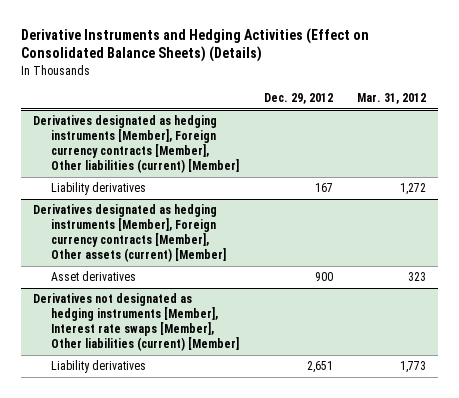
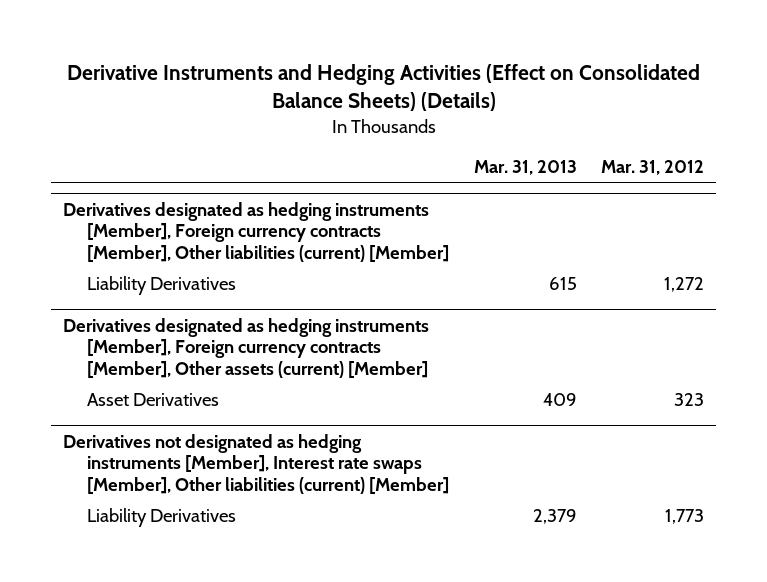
- | Dec. 29, 2012 | Mar. 31, 2012
+ | Mar. 31, 2013 | Mar. 31, 2012
@ Derivatives designated as hedging instruments [Member], Foreign currency contracts [Member], Other liabilities (current) [Member]
- Liability derivatives | 167 | 1,272
+ Liability Derivatives | 615 | 1,272
@ Derivatives designated as hedging instruments [Member], Foreign currency contracts [Member], Other assets (current) [Member]
- Asset derivatives | 900 | 323
+ Asset Derivatives | 409 | 323
@ Derivatives not designated as hedging instruments [Member], Interest rate swaps [Member], Other liabilities (current) [Member]
- Liability derivatives | 2,651 | 1,773
+ Liability Derivatives | 2,379 | 1,773

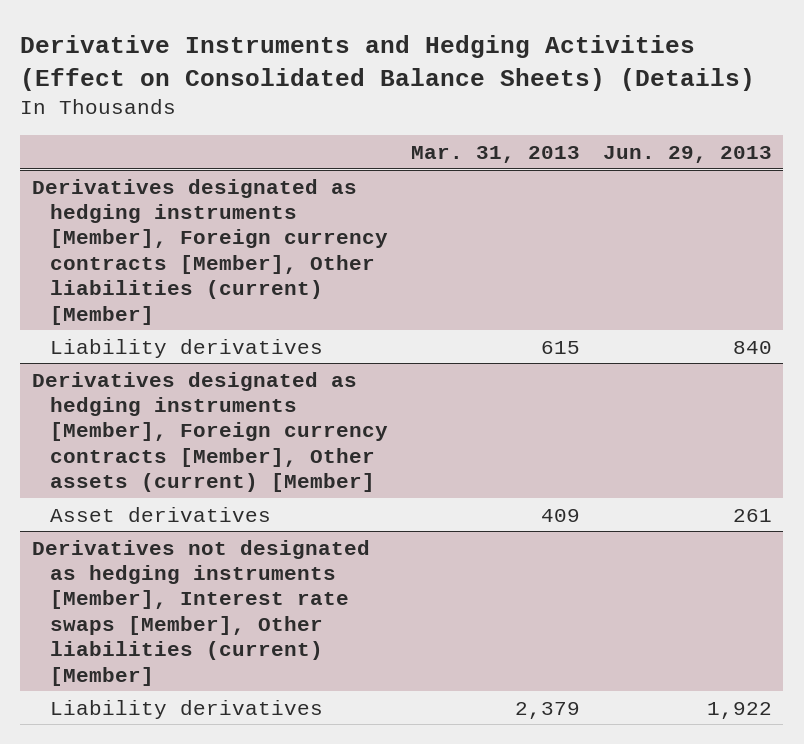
- | Mar. 31, 2013 | Mar. 31, 2012
+ | Mar. 31, 2013 | Jun. 29, 2013
@ Derivatives designated as hedging instruments [Member], Foreign currency contracts [Member], Other liabilities (current) [Member]
- Liability Derivatives | 615 | 1,272
+ Liability derivatives | 615 | 840
@ Derivatives designated as hedging instruments [Member], Foreign currency contracts [Member], Other assets (current) [Member]
- Asset Derivatives | 409 | 323
+ Asset derivatives | 409 | 261
@ Derivatives not designated as hedging instruments [Member], Interest rate swaps [Member], Other liabilities (current) [Member]
- Liability Derivatives | 2,379 | 1,773
+ Liability derivatives | 2,379 | 1,922

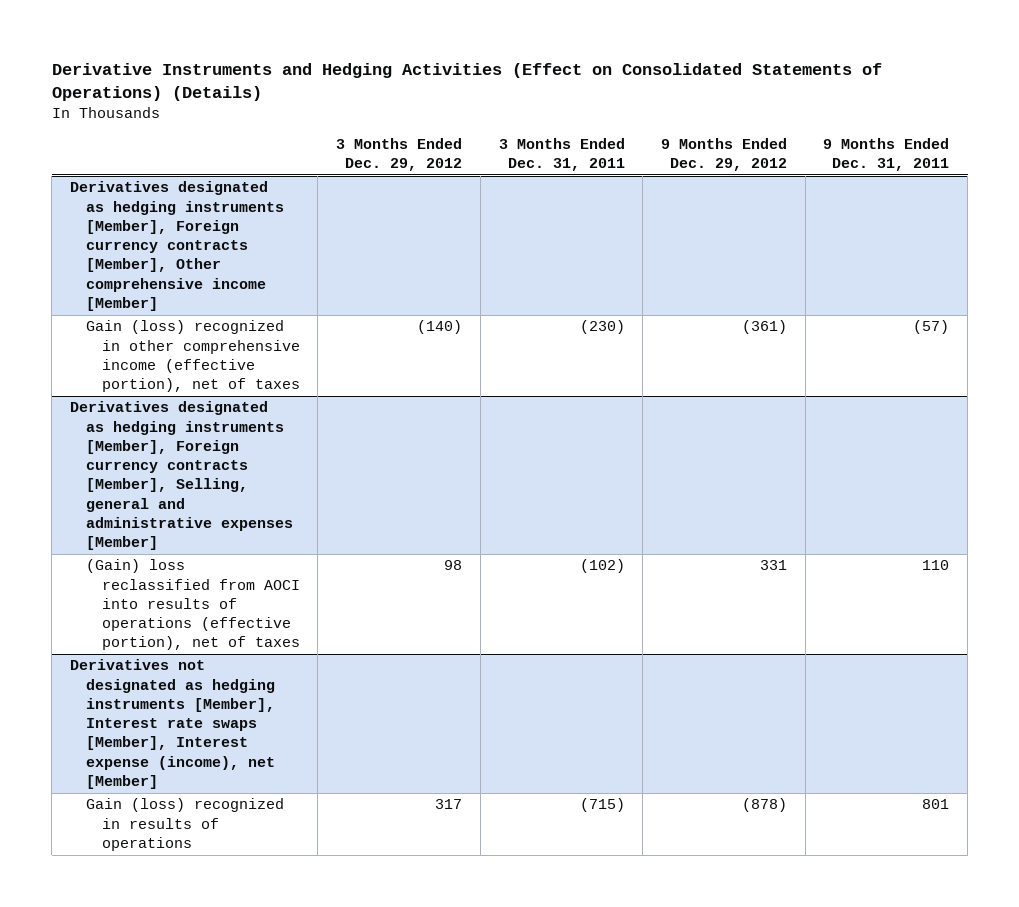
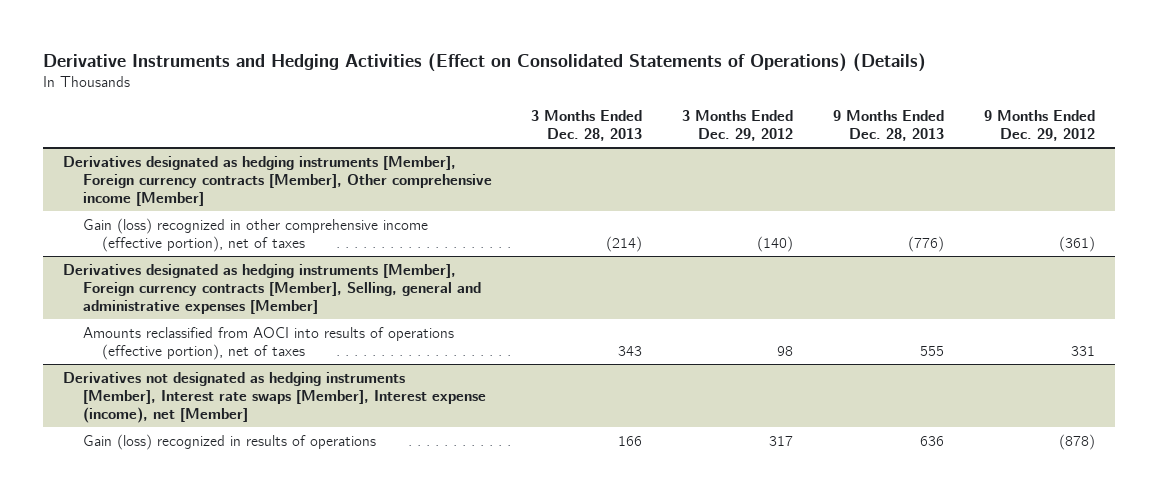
- | 3 Months Ended Dec. 29, 2012 | 3 Months Ended Dec. 31, 2011 | 9 Months Ended Dec. 29, 2012 | 9 Months Ended Dec. 31, 2011
+ | 3 Months Ended Dec. 28, 2013 | 3 Months Ended Dec. 29, 2012 | 9 Months Ended Dec. 28, 2013 | 9 Months Ended Dec. 29, 2012
@ Derivatives designated as hedging instruments [Member], Foreign currency contracts [Member], Selling, general and administrative expenses [Member]
- (Gain) loss reclassified from AOCI into results of operations (effective portion), net of taxes | 98 | (102) | 331 | 110
+ Amounts reclassified from AOCI into results of operations (effective portion), net of taxes | 343 | 98 | 555 | 331

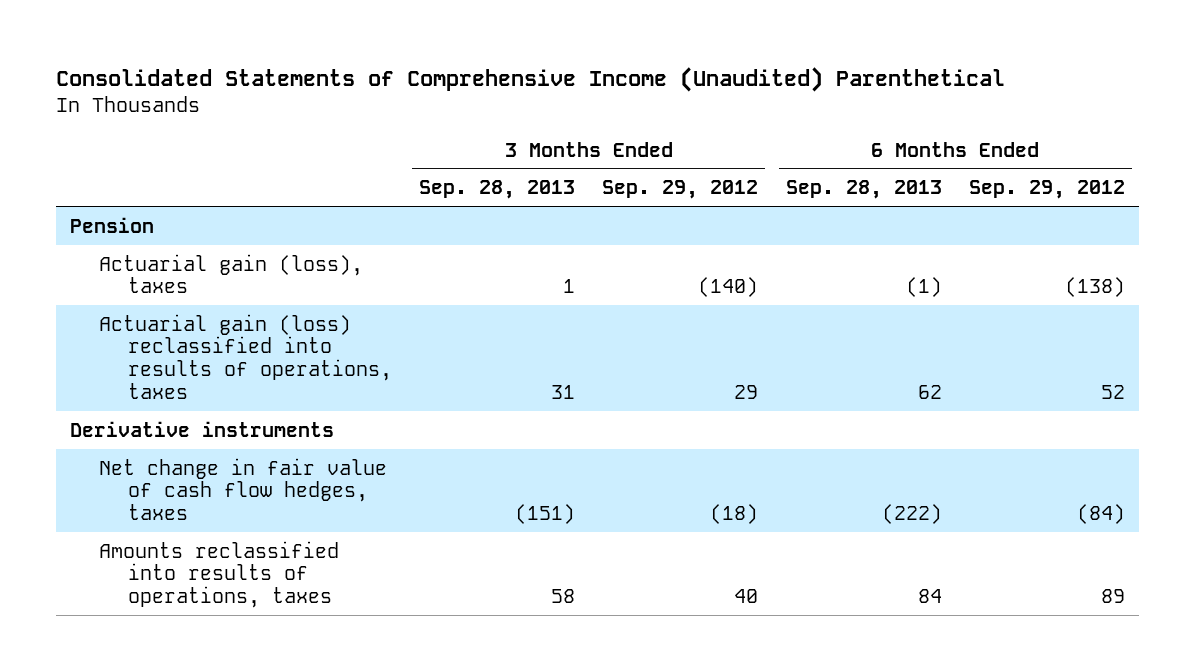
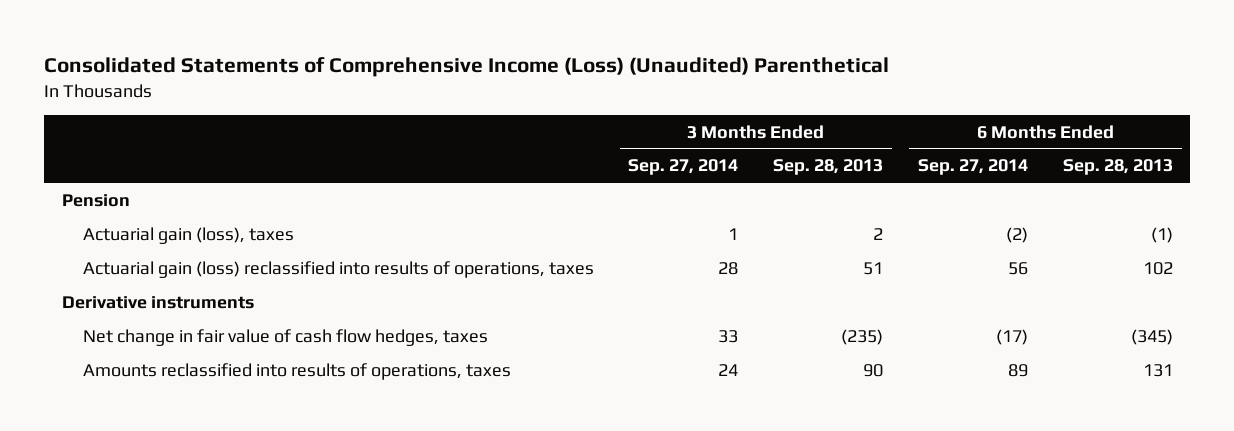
- Consolidated Statements of Comprehensive Income (Unaudited) Parenthetical
+ Consolidated Statements of Comprehensive Income (Loss) (Unaudited) Parenthetical
- | 3 Months Ended Sep. 28, 2013 | 3 Months Ended Sep. 29, 2012 | 6 Months Ended Sep. 28, 2013 | 6 Months Ended Sep. 29, 2012
+ | 3 Months Ended Sep. 27, 2014 | 3 Months Ended Sep. 28, 2013 | 6 Months Ended Sep. 27, 2014 | 6 Months Ended Sep. 28, 2013
- Actuarial gain (loss), taxes | 1 | (140) | (1) | (138)
- Actuarial gain (loss) reclassified into results of operations, taxes | 31 | 29 | 62 | 52
+ Actuarial gain (loss), taxes | 1 | 2 | (2) | (1)
+ Actuarial gain (loss) reclassified into results of operations, taxes | 28 | 51 | 56 | 102
- Net change in fair value of cash flow hedges, taxes | (151) | (18) | (222) | (84)
- Amounts reclassified into results of operations, taxes | 58 | 40 | 84 | 89
+ Net change in fair value of cash flow hedges, taxes | 33 | (235) | (17) | (345)
+ Amounts reclassified into results of operations, taxes | 24 | 90 | 89 | 131

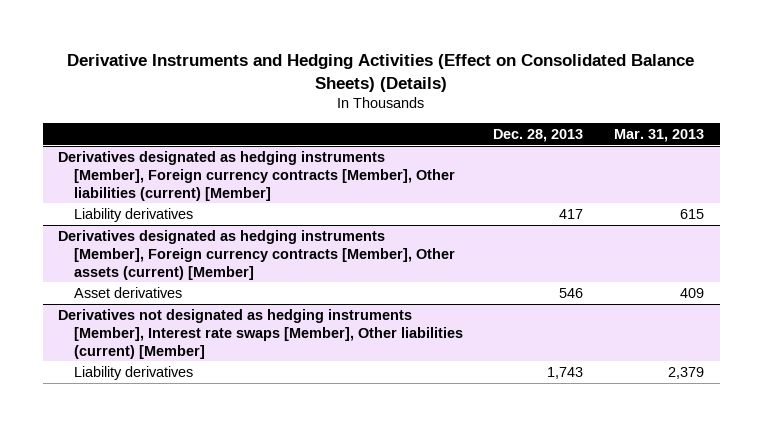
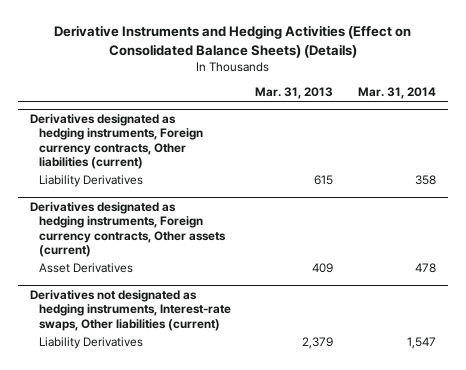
- | Dec. 28, 2013 | Mar. 31, 2013
+ | Mar. 31, 2013 | Mar. 31, 2014
- Derivatives designated as hedging instruments [Member], Foreign currency contracts [Member], Other liabilities (current) [Member]
- Liability derivatives | 417 | 615
- Derivatives designated as hedging instruments [Member], Foreign currency contracts [Member], Other assets (current) [Member]
- Asset derivatives | 546 | 409
- Derivatives not designated as hedging instruments [Member], Interest rate swaps [Member], Other liabilities (current) [Member]
- Liability derivatives | 1,743 | 2,379
+ Derivatives designated as hedging instruments, Foreign currency contracts, Other liabilities (current)
+ Liability Derivatives | 615 | 358
+ Derivatives designated as hedging instruments, Foreign currency contracts, Other assets (current)
+ Asset Derivatives | 409 | 478
+ Derivatives not designated as hedging instruments, Interest-rate swaps, Other liabilities (current)
+ Liability Derivatives | 2,379 | 1,547

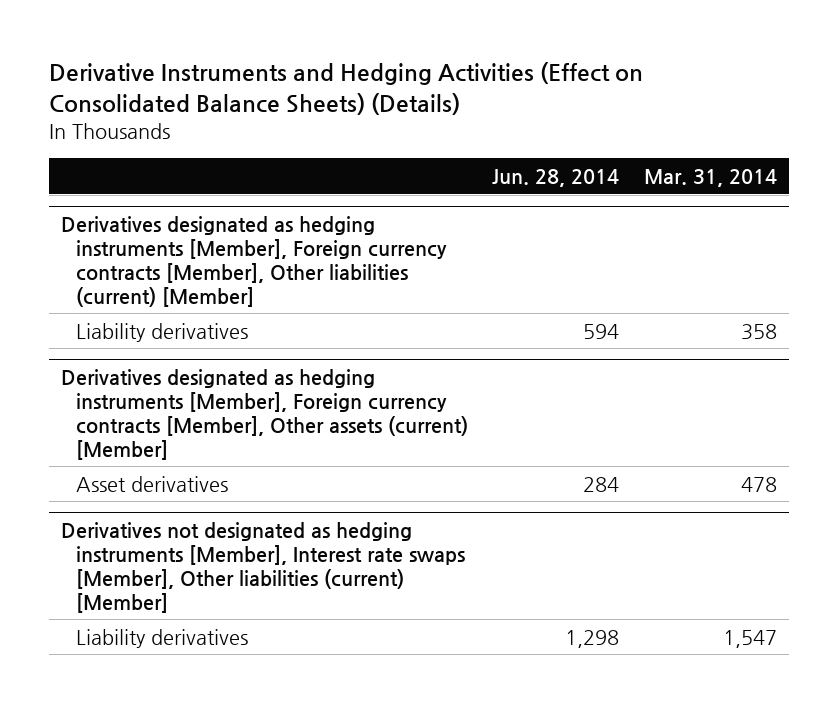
- | Mar. 31, 2013 | Mar. 31, 2014
+ | Jun. 28, 2014 | Mar. 31, 2014
- Derivatives designated as hedging instruments, Foreign currency contracts, Other liabilities (current)
- Liability Derivatives | 615 | 358
- Derivatives designated as hedging instruments, Foreign currency contracts, Other assets (current)
- Asset Derivatives | 409 | 478
- Derivatives not designated as hedging instruments, Interest-rate swaps, Other liabilities (current)
- Liability Derivatives | 2,379 | 1,547
+ Derivatives designated as hedging instruments [Member], Foreign currency contracts [Member], Other liabilities (current) [Member]
+ Liability derivatives | 594 | 358
+ Derivatives designated as hedging instruments [Member], Foreign currency contracts [Member], Other assets (current) [Member]
+ Asset derivatives | 284 | 478
+ Derivatives not designated as hedging instruments [Member], Interest rate swaps [Member], Other liabilities (current) [Member]
+ Liability derivatives | 1,298 | 1,547

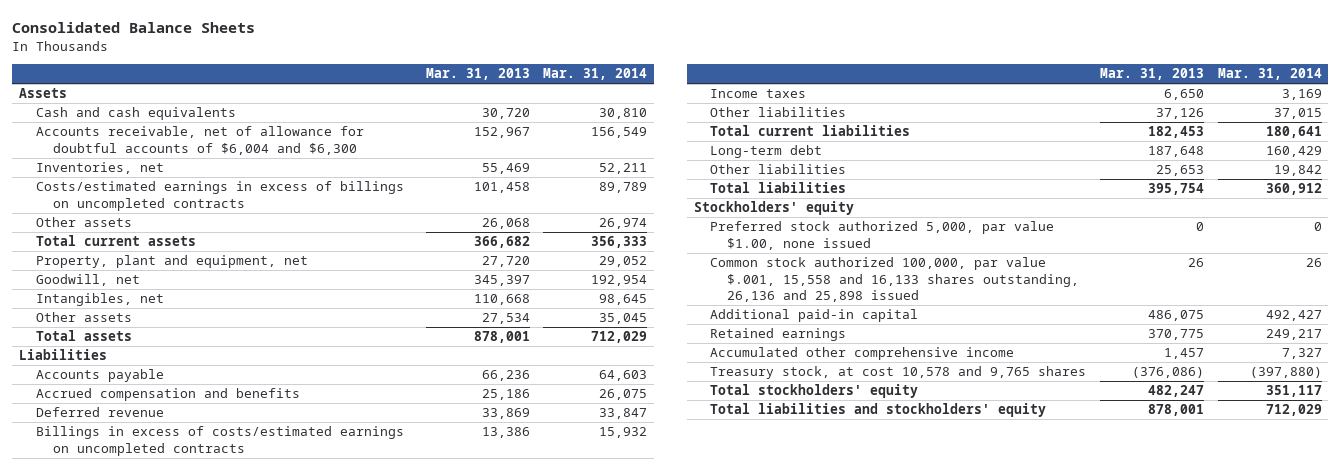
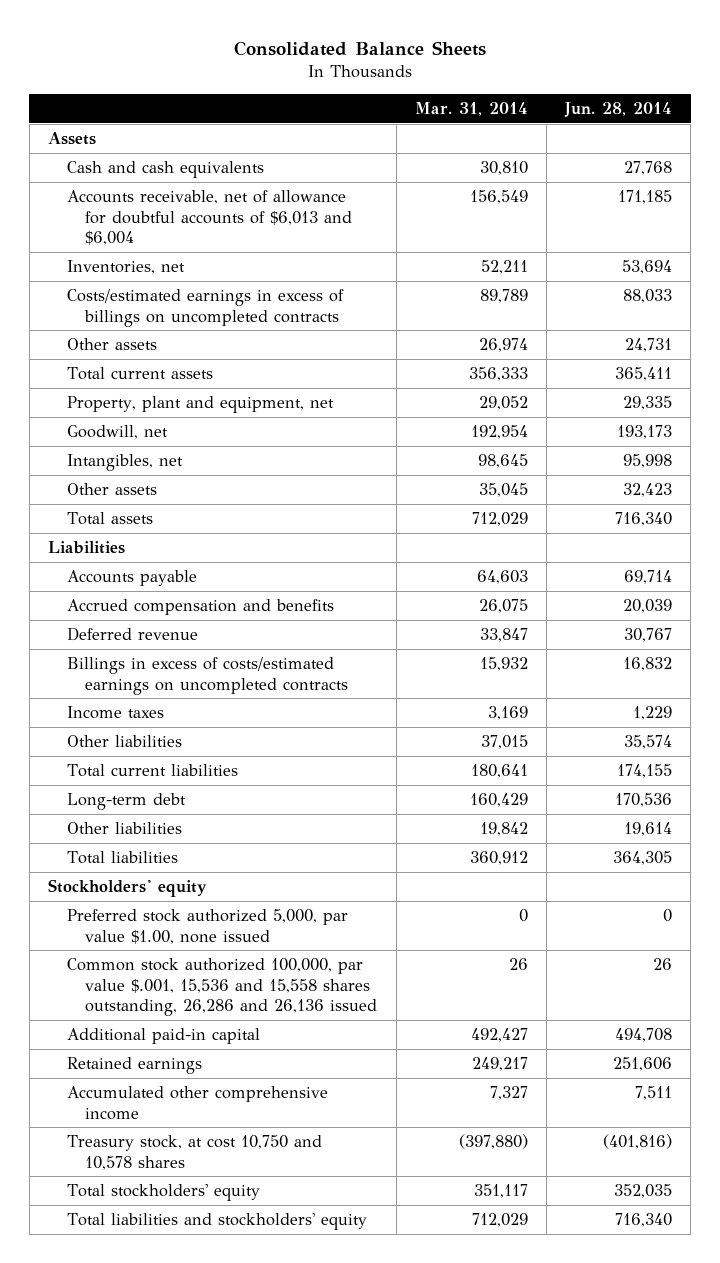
- | Mar. 31, 2013 | Mar. 31, 2014
+ | Mar. 31, 2014 | Jun. 28, 2014
- Accounts receivable, net of allowance for doubtful accounts of $6,004 and $6,300 | 152,967 | 156,549
+ Accounts receivable, net of allowance for doubtful accounts of $6,013 and $6,004 | 156,549 | 171,185
- Common stock authorized 100,000, par value $.001, 15,558 and 16,133 shares outstanding, 26,136 and 25,898 issued | 26 | 26
+ Common stock authorized 100,000, par value $.001, 15,536 and 15,558 shares outstanding, 26,286 and 26,136 issued | 26 | 26
- Treasury stock, at cost 10,578 and 9,765 shares | (376,086) | (397,880)
+ Treasury stock, at cost 10,750 and 10,578 shares | (397,880) | (401,816)

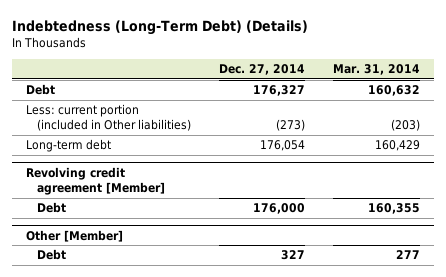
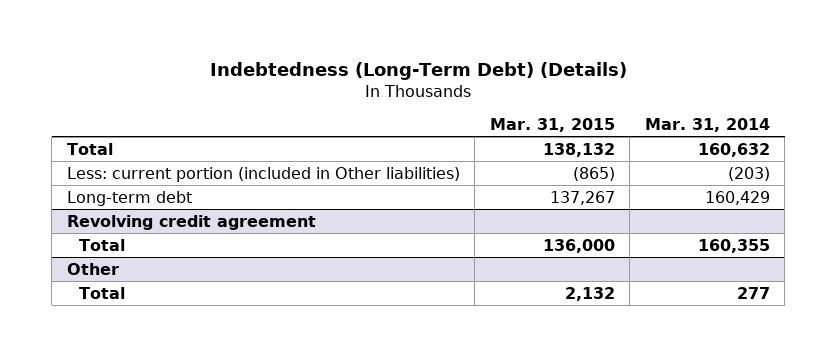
- | Dec. 27, 2014 | Mar. 31, 2014
+ | Mar. 31, 2015 | Mar. 31, 2014
- Debt | 176,327 | 160,632
+ Total | 138,132 | 160,632
- Revolving credit agreement [Member]
- Debt | 176,000 | 160,355
- Other [Member]
- Debt | 327 | 277
+ Revolving credit agreement
+ Total | 136,000 | 160,355
+ Other
+ Total | 2,132 | 277

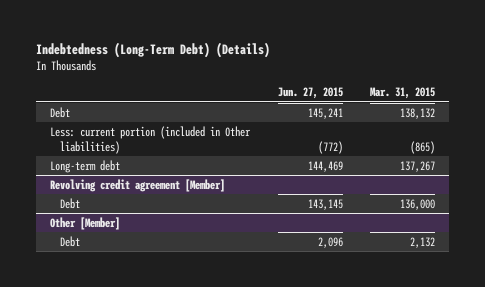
- | Mar. 31, 2015 | Mar. 31, 2014
+ | Jun. 27, 2015 | Mar. 31, 2015
- Total | 138,132 | 160,632
+ Debt | 145,241 | 138,132
- Revolving credit agreement
- Total | 136,000 | 160,355
- Other
- Total | 2,132 | 277
+ Revolving credit agreement [Member]
+ Debt | 143,145 | 136,000
+ Other [Member]
+ Debt | 2,096 | 2,132

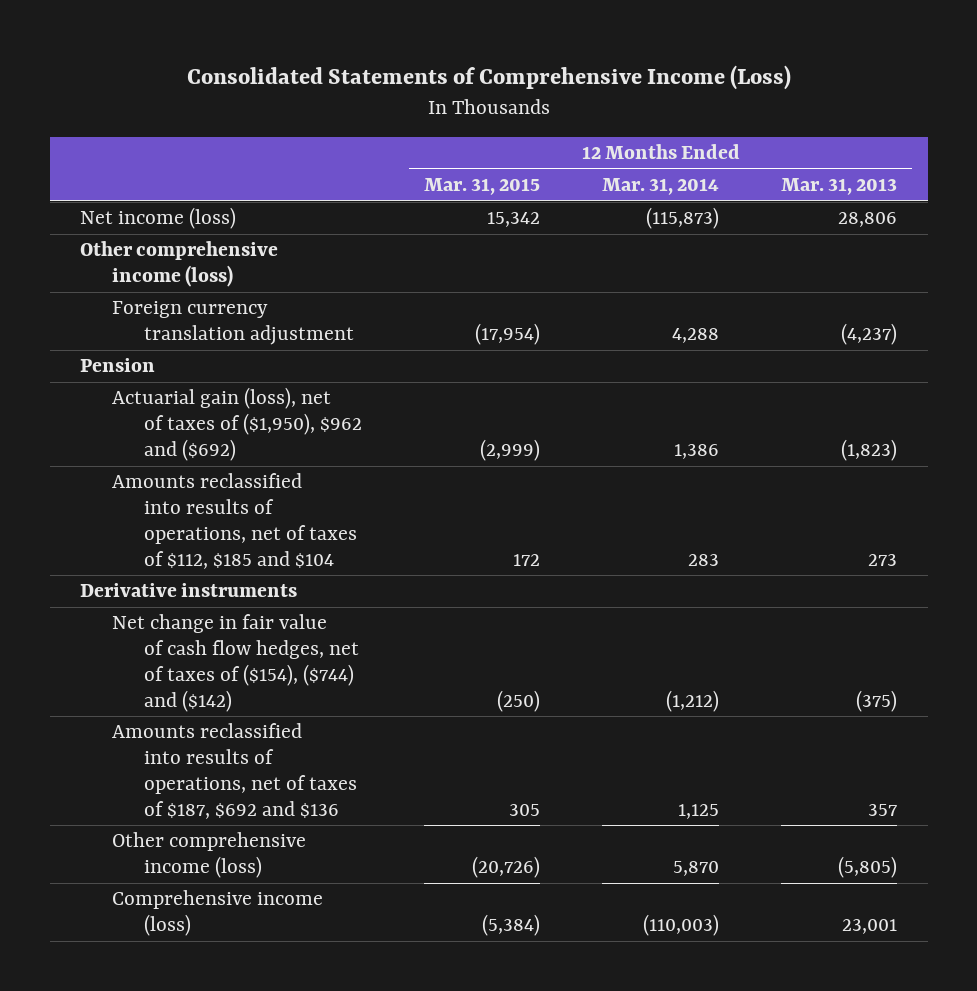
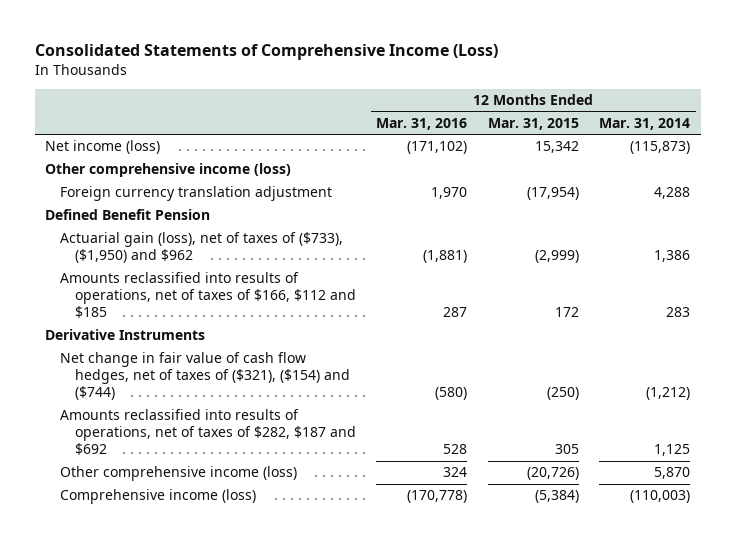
- | 12 Months Ended Mar. 31, 2015 | 12 Months Ended Mar. 31, 2014 | 12 Months Ended Mar. 31, 2013
+ | 12 Months Ended Mar. 31, 2016 | 12 Months Ended Mar. 31, 2015 | 12 Months Ended Mar. 31, 2014
- Pension
- Actuarial gain (loss), net of taxes of ($1,950), $962 and ($692) | (2,999) | 1,386 | (1,823)
- Amounts reclassified into results of operations, net of taxes of $112, $185 and $104 | 172 | 283 | 273
- Derivative instruments
- Net change in fair value of cash flow hedges, net of taxes of ($154), ($744) and ($142) | (250) | (1,212) | (375)
- Amounts reclassified into results of operations, net of taxes of $187, $692 and $136 | 305 | 1,125 | 357
+ Defined Benefit Pension
+ Actuarial gain (loss), net of taxes of ($733), ($1,950) and $962 | (1,881) | (2,999) | 1,386
+ Amounts reclassified into results of operations, net of taxes of $166, $112 and $185 | 287 | 172 | 283
+ Derivative Instruments
+ Net change in fair value of cash flow hedges, net of taxes of ($321), ($154) and ($744) | (580) | (250) | (1,212)
+ Amounts reclassified into results of operations, net of taxes of $282, $187 and $692 | 528 | 305 | 1,125

